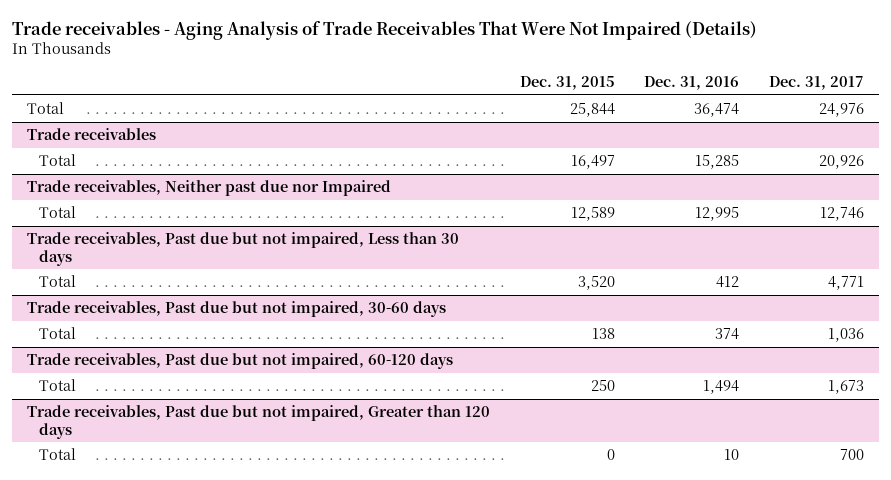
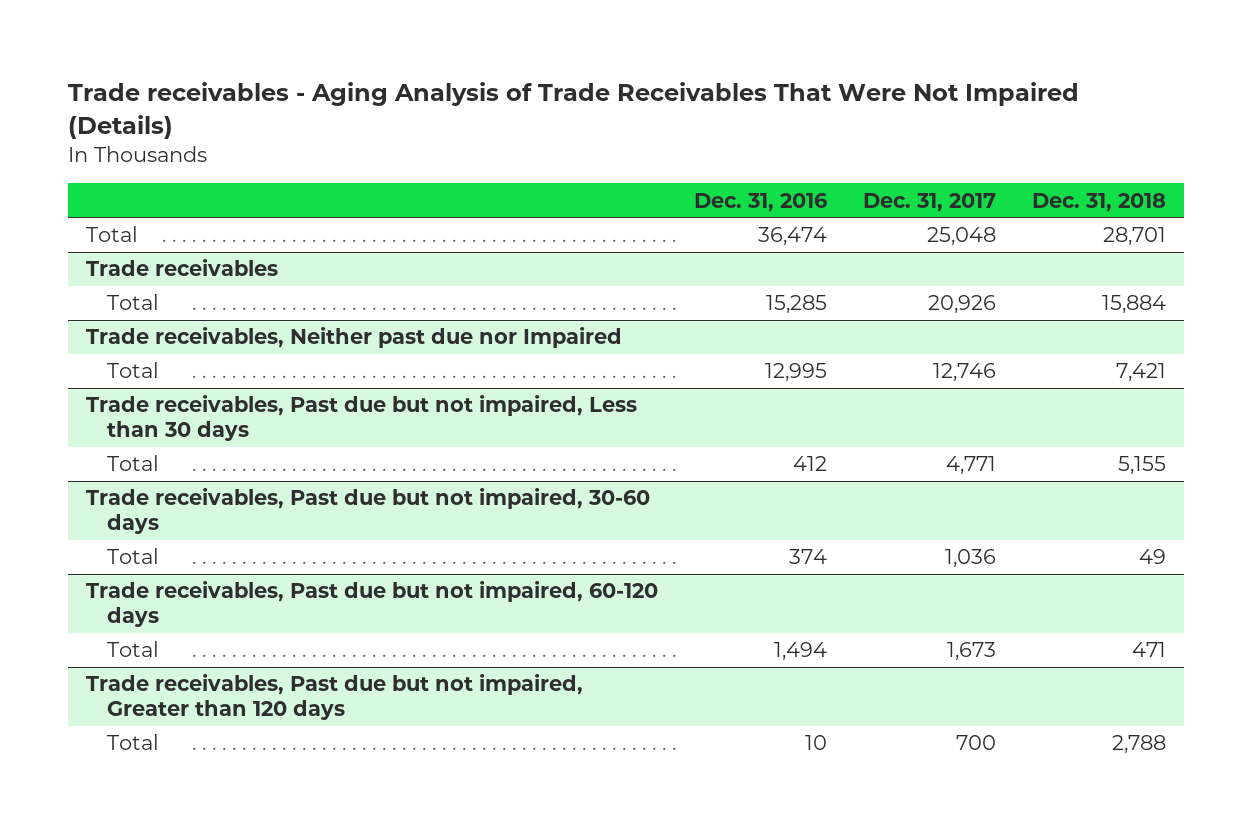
- | Dec. 31, 2015 | Dec. 31, 2016 | Dec. 31, 2017
+ | Dec. 31, 2016 | Dec. 31, 2017 | Dec. 31, 2018
- Total | 25,844 | 36,474 | 24,976
+ Total | 36,474 | 25,048 | 28,701

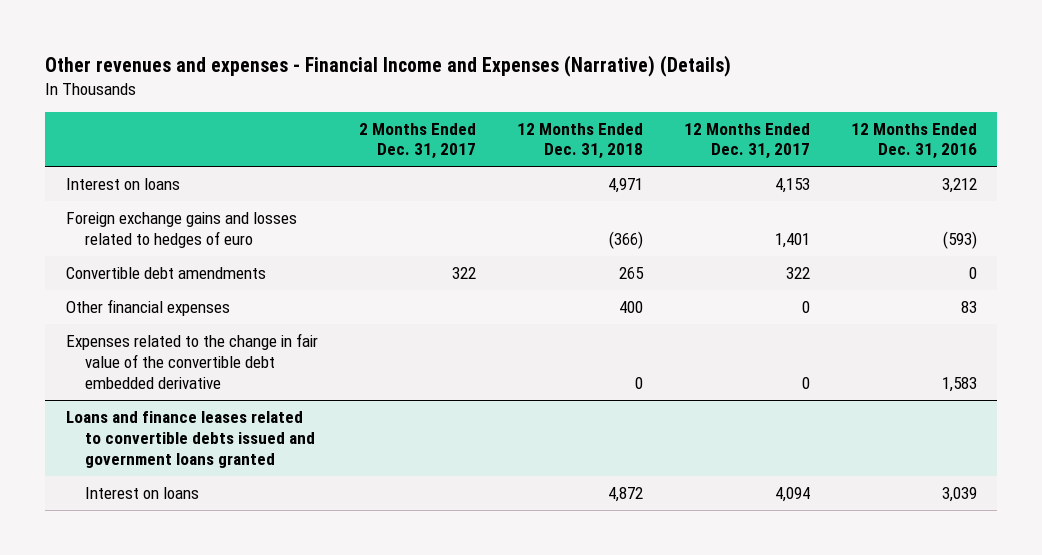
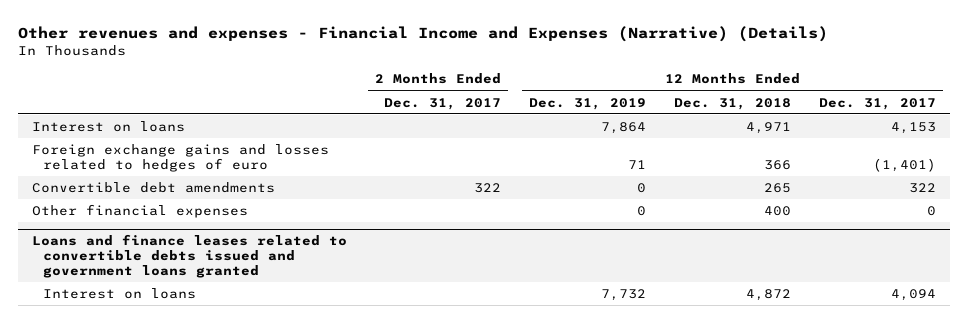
- | 2 Months Ended Dec. 31, 2017 | 12 Months Ended Dec. 31, 2018 | 12 Months Ended Dec. 31, 2017 | 12 Months Ended Dec. 31, 2016
+ | 2 Months Ended Dec. 31, 2017 | 12 Months Ended Dec. 31, 2019 | 12 Months Ended Dec. 31, 2018 | 12 Months Ended Dec. 31, 2017
- Foreign exchange gains and losses related to hedges of euro | | (366) | 1,401 | (593)
+ Foreign exchange gains and losses related to hedges of euro | | 71 | 366 | (1,401)
- Expenses related to the change in fair value of the convertible debt embedded derivative | | 0 | 0 | 1,583

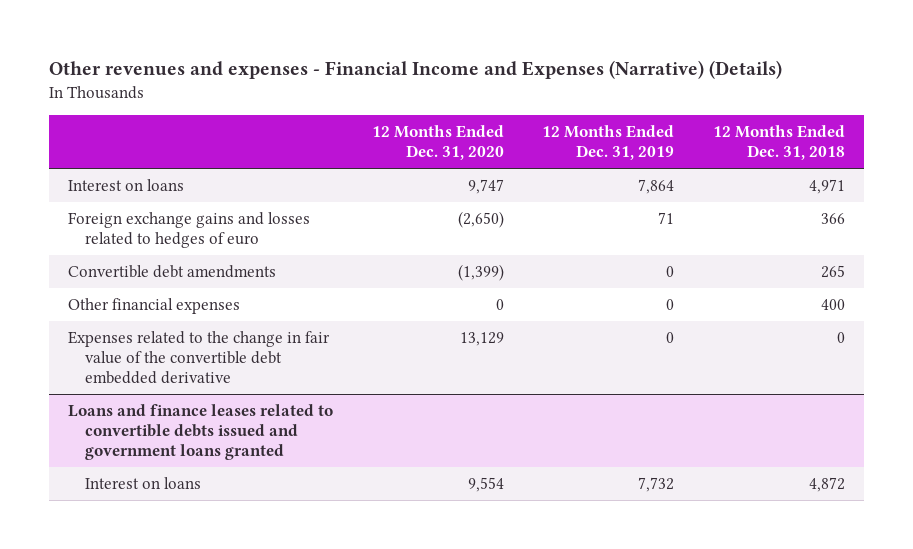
- | 2 Months Ended Dec. 31, 2017 | 12 Months Ended Dec. 31, 2019 | 12 Months Ended Dec. 31, 2018 | 12 Months Ended Dec. 31, 2017
+ | 12 Months Ended Dec. 31, 2020 | 12 Months Ended Dec. 31, 2019 | 12 Months Ended Dec. 31, 2018
+ Expenses related to the change in fair value of the convertible debt embedded derivative | 13,129 | 0 | 0

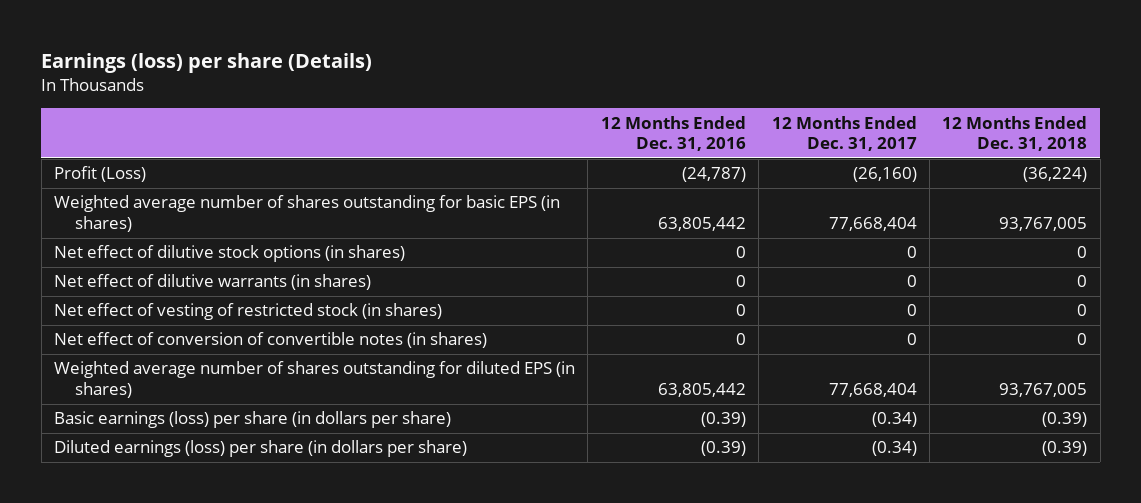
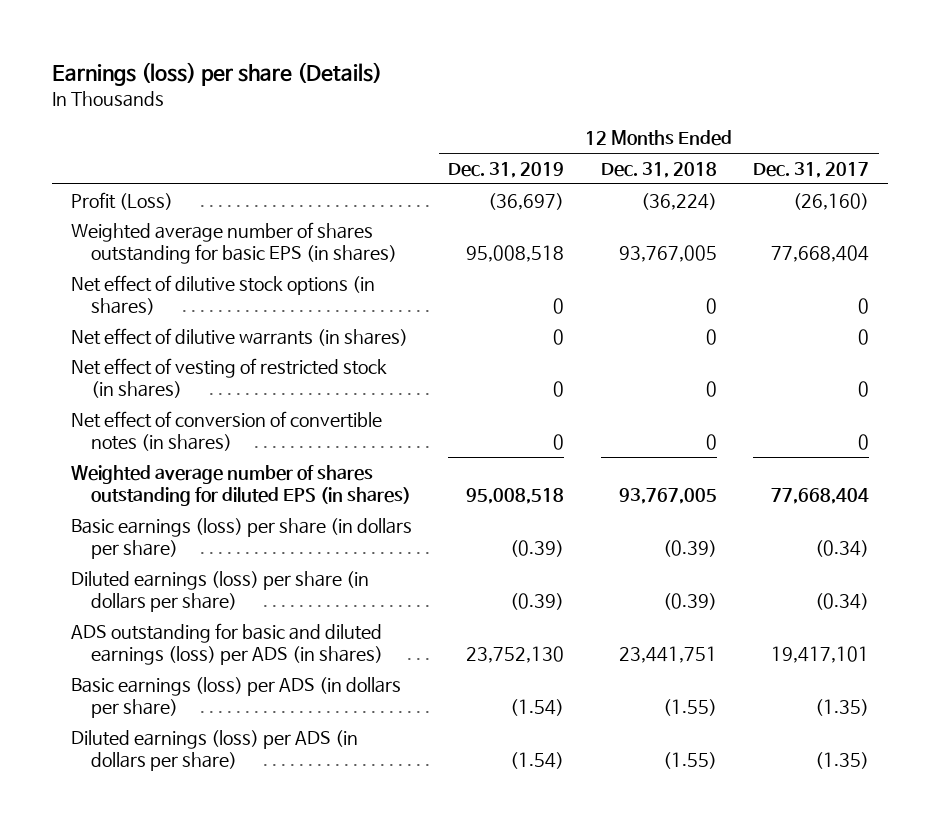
- | 12 Months Ended Dec. 31, 2016 | 12 Months Ended Dec. 31, 2017 | 12 Months Ended Dec. 31, 2018
+ | 12 Months Ended Dec. 31, 2019 | 12 Months Ended Dec. 31, 2018 | 12 Months Ended Dec. 31, 2017
+ ADS outstanding for basic and diluted earnings (loss) per ADS (in shares) | 23,752,130 | 23,441,751 | 19,417,101
+ Basic earnings (loss) per ADS (in dollars per share) | (1.54) | (1.55) | (1.35)
+ Diluted earnings (loss) per ADS (in dollars per share) | (1.54) | (1.55) | (1.35)

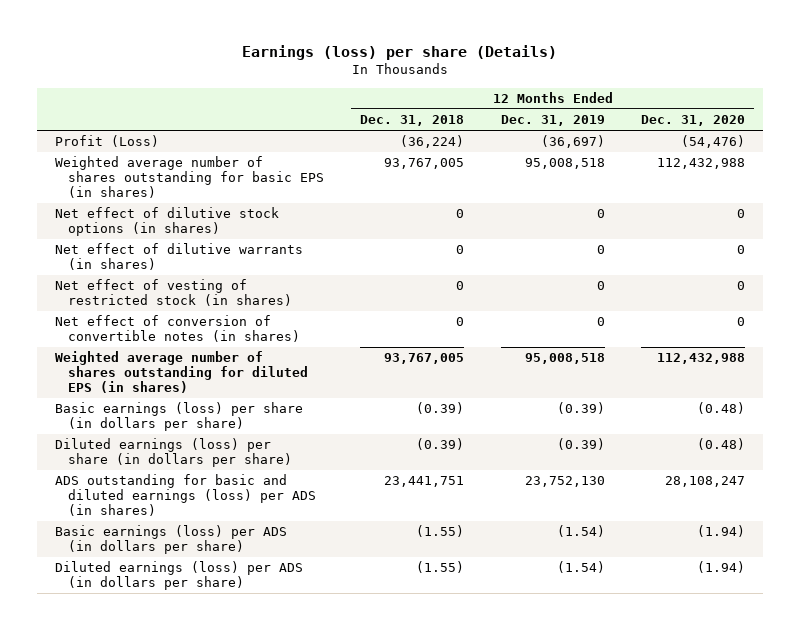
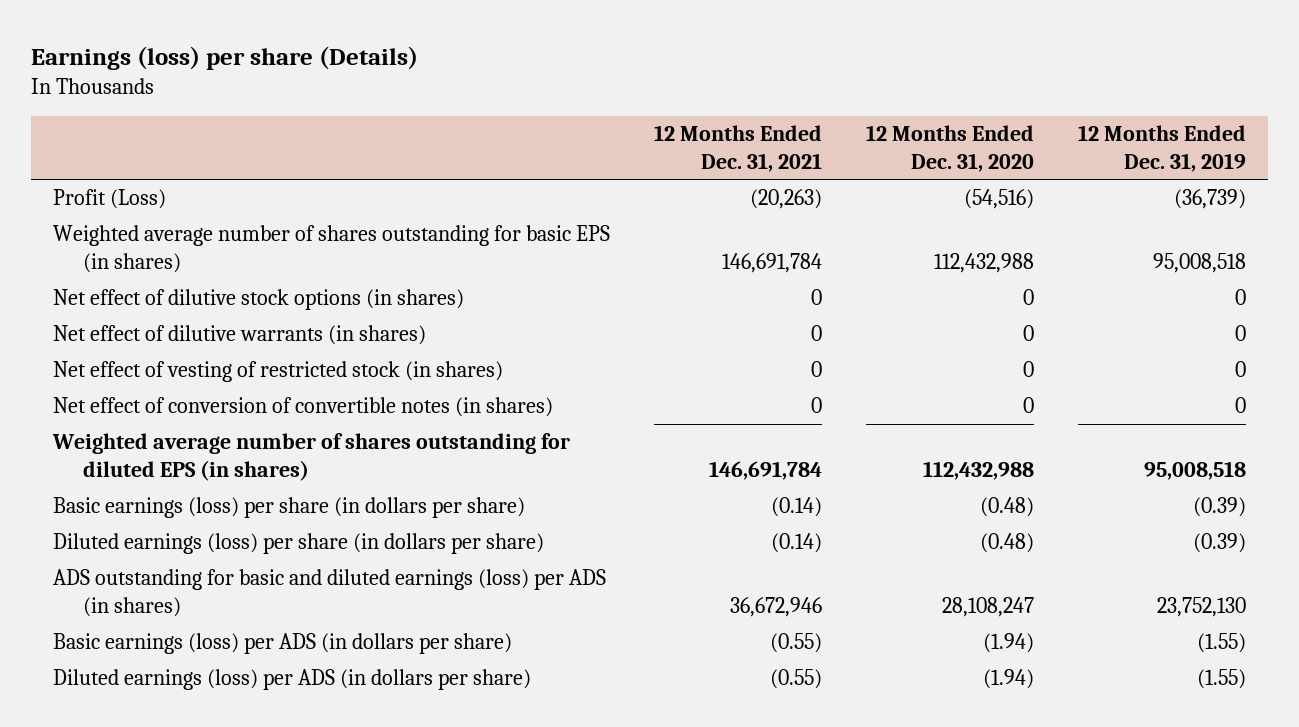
- | 12 Months Ended Dec. 31, 2018 | 12 Months Ended Dec. 31, 2019 | 12 Months Ended Dec. 31, 2020
+ | 12 Months Ended Dec. 31, 2021 | 12 Months Ended Dec. 31, 2020 | 12 Months Ended Dec. 31, 2019
- Profit (Loss) | (36,224) | (36,697) | (54,476)
+ Profit (Loss) | (20,263) | (54,516) | (36,739)
- Basic earnings (loss) per ADS (in dollars per share) | (1.55) | (1.54) | (1.94)
- Diluted earnings (loss) per ADS (in dollars per share) | (1.55) | (1.54) | (1.94)
+ Basic earnings (loss) per ADS (in dollars per share) | (0.55) | (1.94) | (1.55)
+ Diluted earnings (loss) per ADS (in dollars per share) | (0.55) | (1.94) | (1.55)

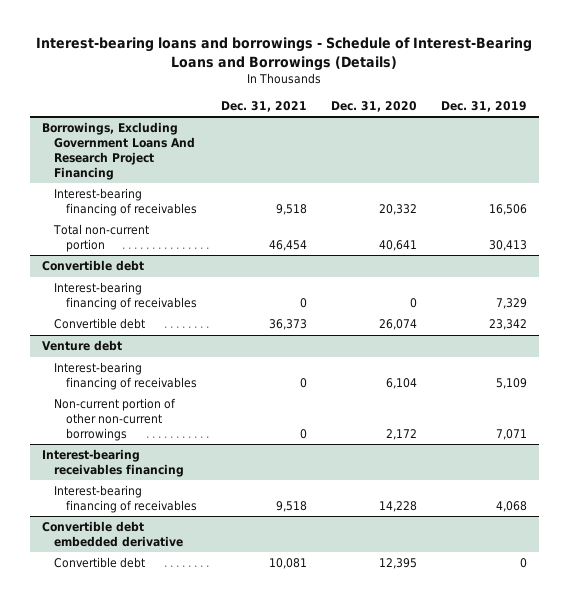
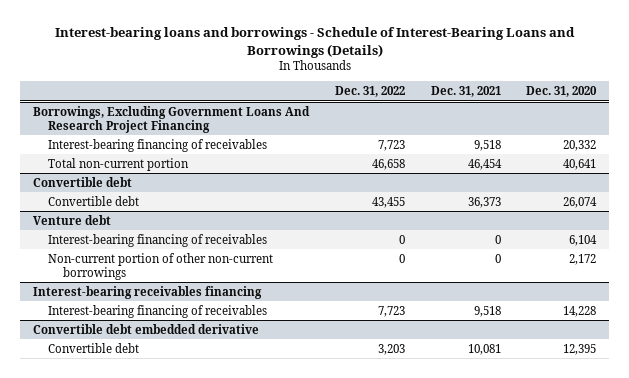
- | Dec. 31, 2021 | Dec. 31, 2020 | Dec. 31, 2019
+ | Dec. 31, 2022 | Dec. 31, 2021 | Dec. 31, 2020
@ Convertible debt
- Interest-bearing financing of receivables | 0 | 0 | 7,329

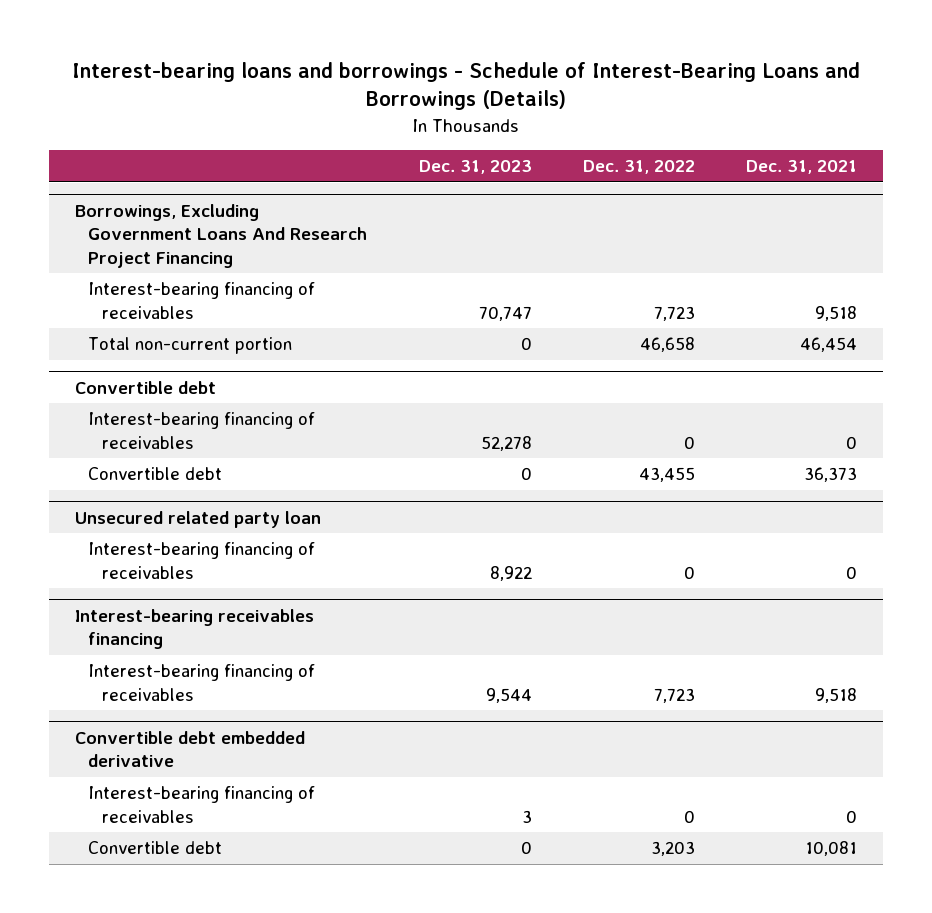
- | Dec. 31, 2022 | Dec. 31, 2021 | Dec. 31, 2020
+ | Dec. 31, 2023 | Dec. 31, 2022 | Dec. 31, 2021
@ Convertible debt
+ Interest-bearing financing of receivables | 52,278 | 0 | 0
- Venture debt
+ Unsecured related party loan
- Non-current portion of other non-current borrowings | 0 | 0 | 2,172
@ Convertible debt embedded derivative
+ Interest-bearing financing of receivables | 3 | 0 | 0

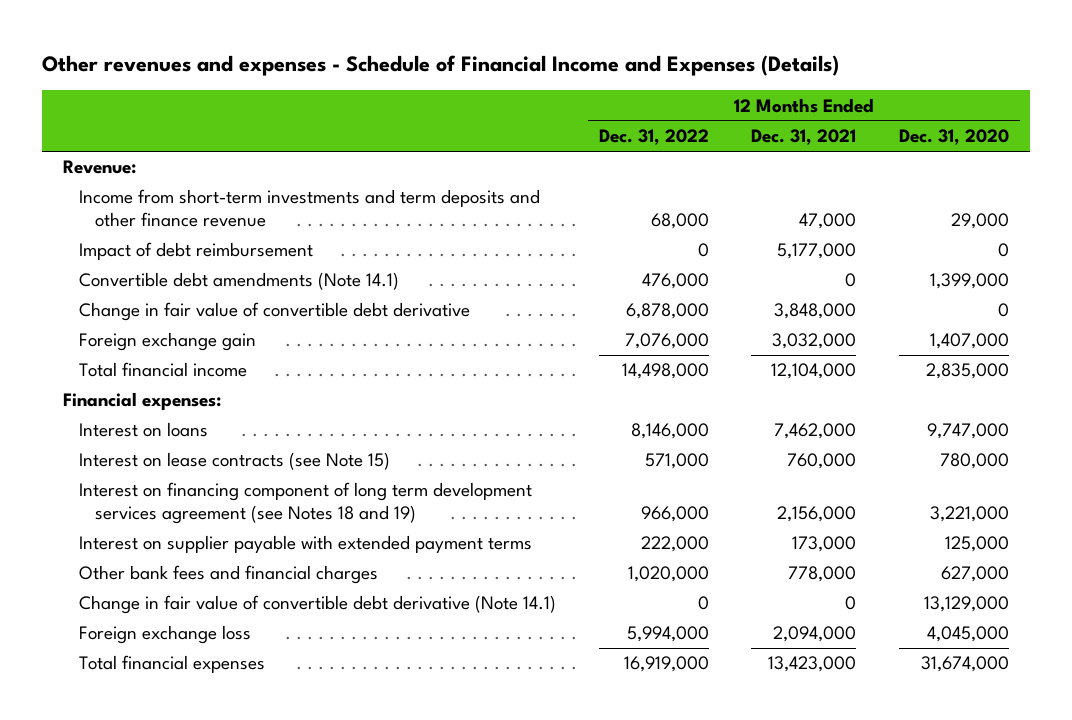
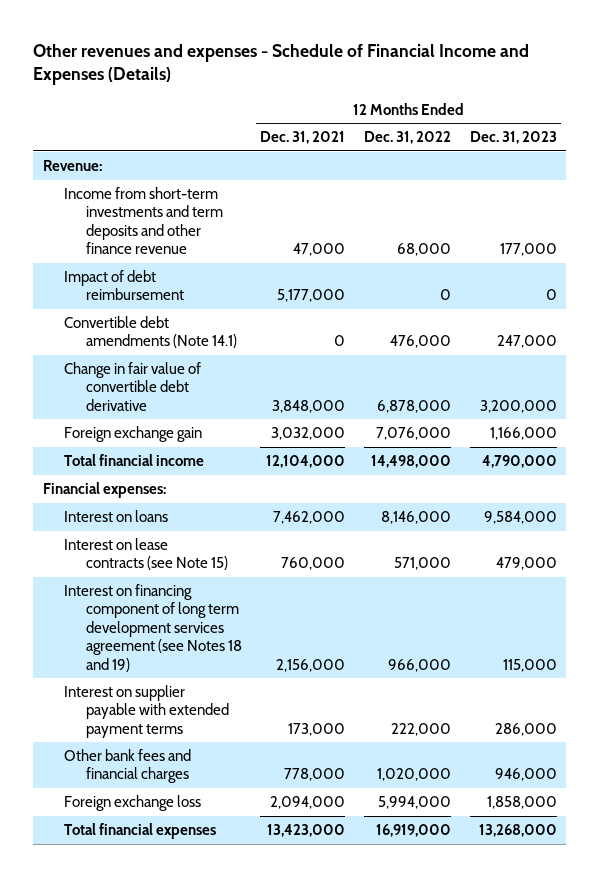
- | 12 Months Ended Dec. 31, 2022 | 12 Months Ended Dec. 31, 2021 | 12 Months Ended Dec. 31, 2020
+ | 12 Months Ended Dec. 31, 2021 | 12 Months Ended Dec. 31, 2022 | 12 Months Ended Dec. 31, 2023
- Change in fair value of convertible debt derivative (Note 14.1) | 0 | 0 | 13,129,000

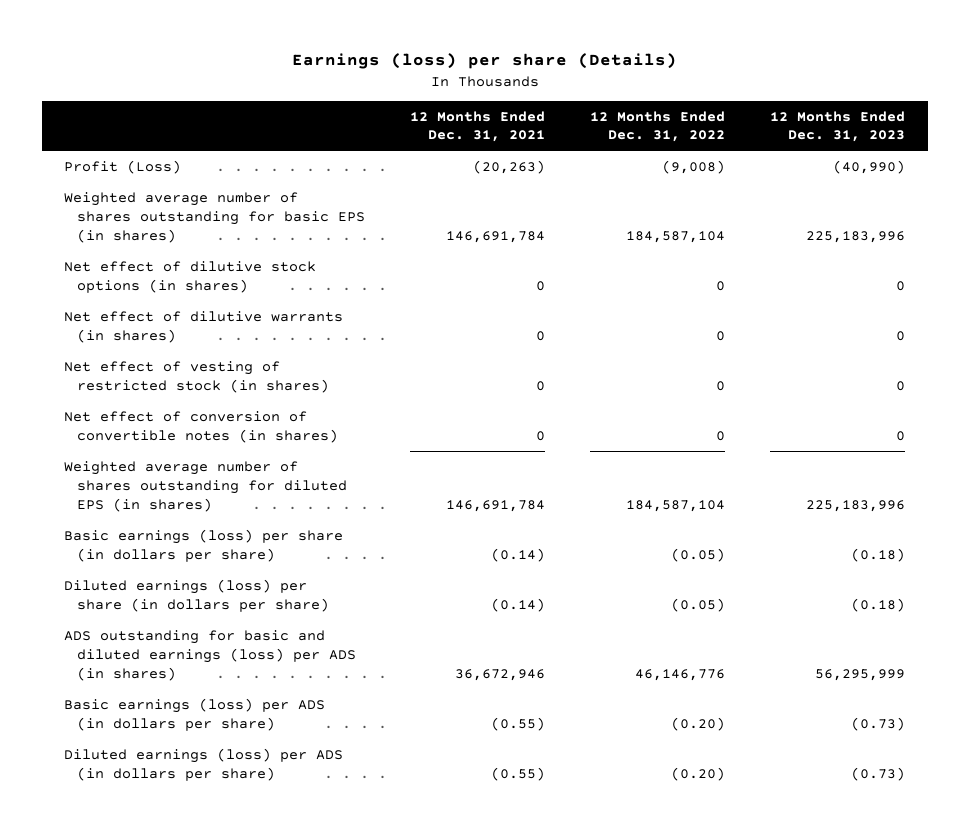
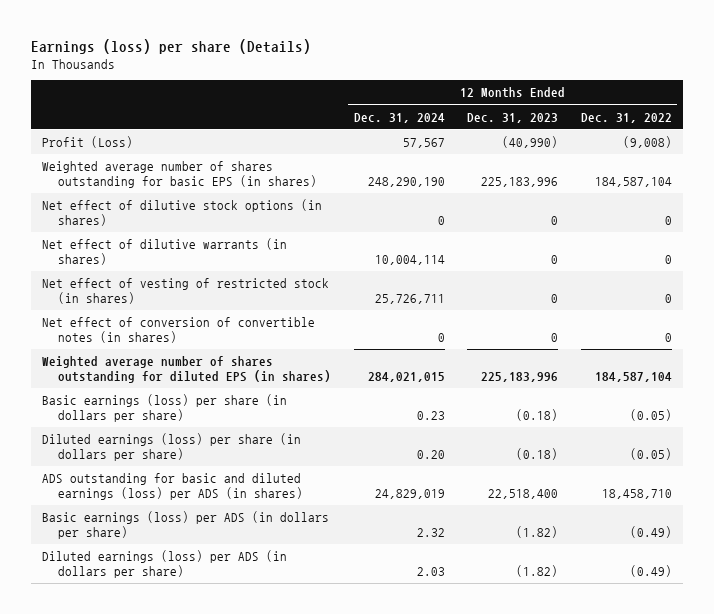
- | 12 Months Ended Dec. 31, 2021 | 12 Months Ended Dec. 31, 2022 | 12 Months Ended Dec. 31, 2023
+ | 12 Months Ended Dec. 31, 2024 | 12 Months Ended Dec. 31, 2023 | 12 Months Ended Dec. 31, 2022
- ADS outstanding for basic and diluted earnings (loss) per ADS (in shares) | 36,672,946 | 46,146,776 | 56,295,999
- Basic earnings (loss) per ADS (in dollars per share) | (0.55) | (0.20) | (0.73)
- Diluted earnings (loss) per ADS (in dollars per share) | (0.55) | (0.20) | (0.73)
+ ADS outstanding for basic and diluted earnings (loss) per ADS (in shares) | 24,829,019 | 22,518,400 | 18,458,710
+ Basic earnings (loss) per ADS (in dollars per share) | 2.32 | (1.82) | (0.49)
+ Diluted earnings (loss) per ADS (in dollars per share) | 2.03 | (1.82) | (0.49)

